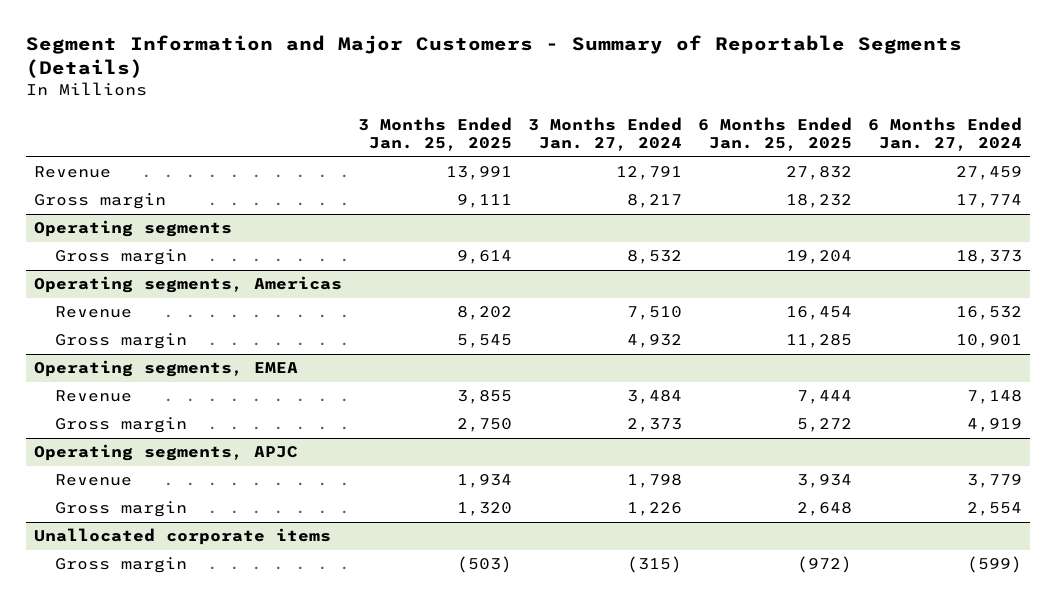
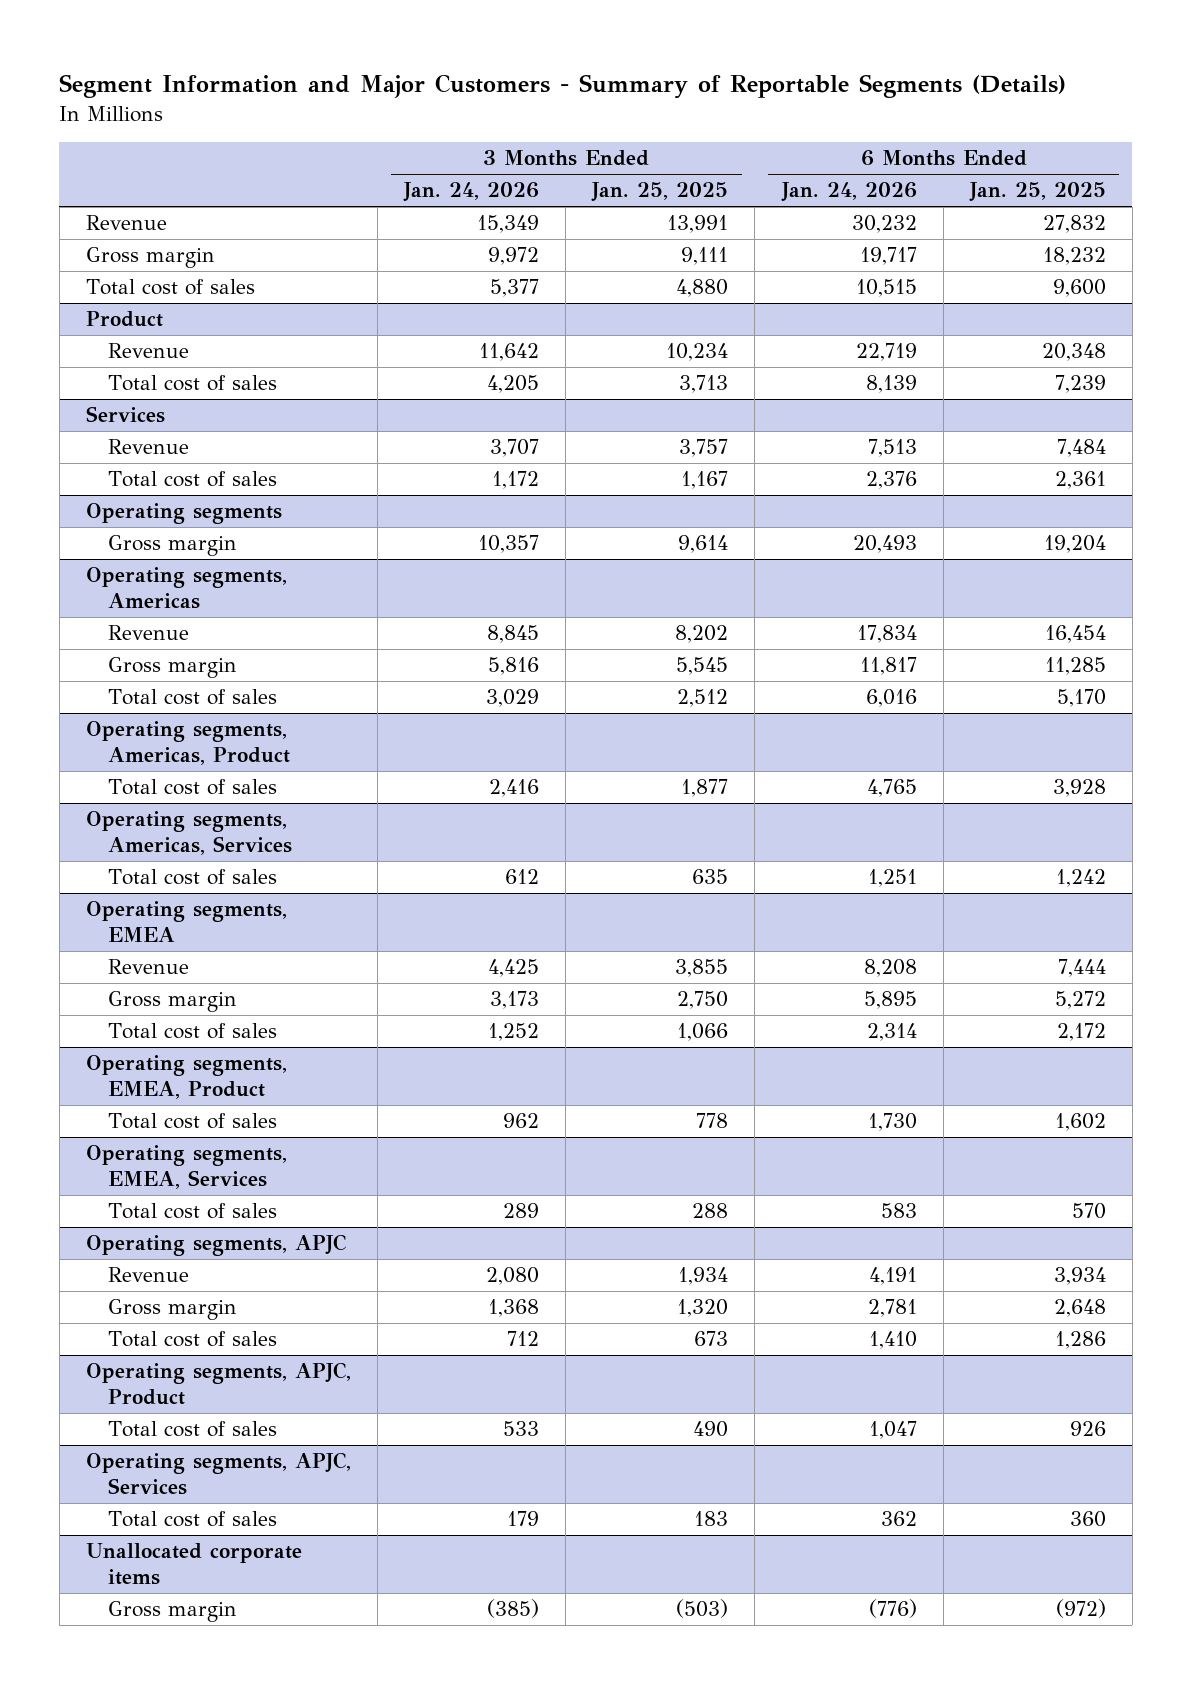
- | 3 Months Ended Jan. 25, 2025 | 3 Months Ended Jan. 27, 2024 | 6 Months Ended Jan. 25, 2025 | 6 Months Ended Jan. 27, 2024
+ | 3 Months Ended Jan. 24, 2026 | 3 Months Ended Jan. 25, 2025 | 6 Months Ended Jan. 24, 2026 | 6 Months Ended Jan. 25, 2025
+ Total cost of sales | 5,377 | 4,880 | 10,515 | 9,600
+ Product
+ Revenue | 11,642 | 10,234 | 22,719 | 20,348
+ Total cost of sales | 4,205 | 3,713 | 8,139 | 7,239
+ Services
+ Revenue | 3,707 | 3,757 | 7,513 | 7,484
+ Total cost of sales | 1,172 | 1,167 | 2,376 | 2,361
@ Operating segments, Americas
+ Total cost of sales | 3,029 | 2,512 | 6,016 | 5,170
+ Operating segments, Americas, Product
+ Total cost of sales | 2,416 | 1,877 | 4,765 | 3,928
+ Operating segments, Americas, Services
+ Total cost of sales | 612 | 635 | 1,251 | 1,242
@ Operating segments, EMEA
+ Total cost of sales | 1,252 | 1,066 | 2,314 | 2,172
+ Operating segments, EMEA, Product
+ Total cost of sales | 962 | 778 | 1,730 | 1,602
+ Operating segments, EMEA, Services
+ Total cost of sales | 289 | 288 | 583 | 570
@ Operating segments, APJC
+ Total cost of sales | 712 | 673 | 1,410 | 1,286
+ Operating segments, APJC, Product
+ Total cost of sales | 533 | 490 | 1,047 | 926
+ Operating segments, APJC, Services
+ Total cost of sales | 179 | 183 | 362 | 360

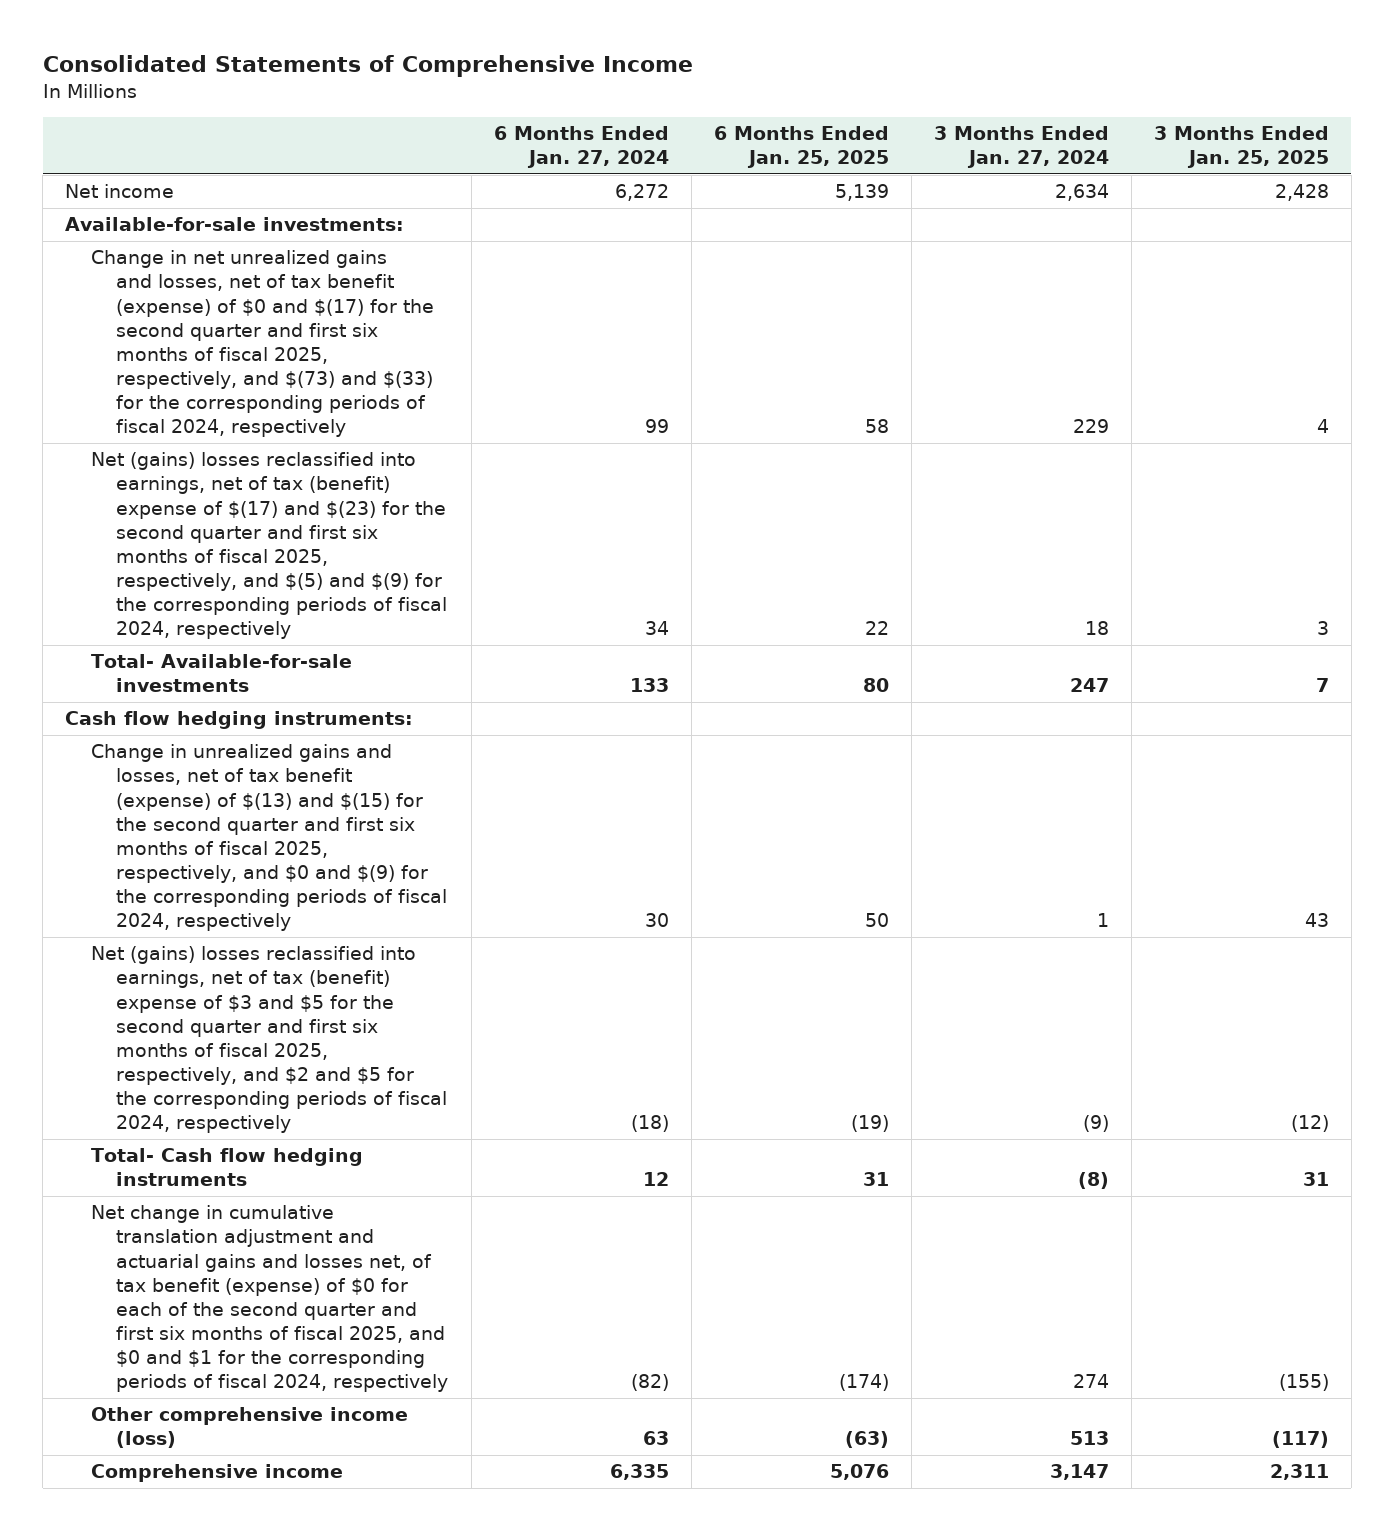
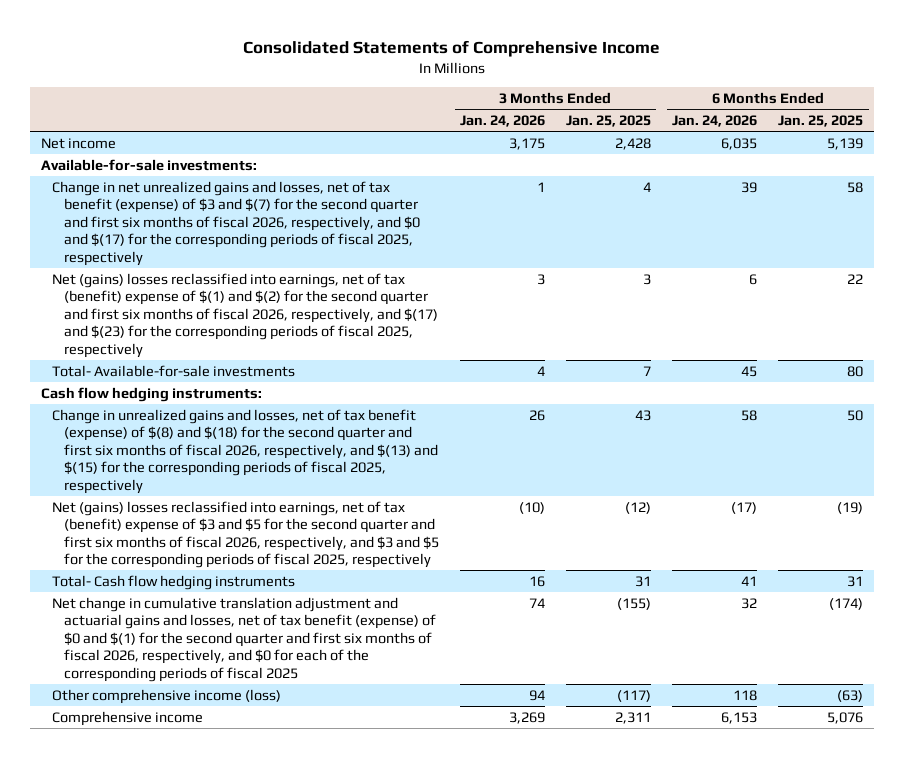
- | 6 Months Ended Jan. 27, 2024 | 6 Months Ended Jan. 25, 2025 | 3 Months Ended Jan. 27, 2024 | 3 Months Ended Jan. 25, 2025
+ | 3 Months Ended Jan. 24, 2026 | 3 Months Ended Jan. 25, 2025 | 6 Months Ended Jan. 24, 2026 | 6 Months Ended Jan. 25, 2025
- Change in net unrealized gains and losses, net of tax benefit (expense) of $0 and $(17) for the second quarter and first six months of fiscal 2025, respectively, and $(73) and $(33) for the corresponding periods of fiscal 2024, respectively | 99 | 58 | 229 | 4
- Net (gains) losses reclassified into earnings, net of tax (benefit) expense of $(17) and $(23) for the second quarter and first six months of fiscal 2025, respectively, and $(5) and $(9) for the corresponding periods of fiscal 2024, respectively | 34 | 22 | 18 | 3
+ Change in net unrealized gains and losses, net of tax benefit (expense) of $3 and $(7) for the second quarter and first six months of fiscal 2026, respectively, and $0 and $(17) for the corresponding periods of fiscal 2025, respectively | 1 | 4 | 39 | 58
+ Net (gains) losses reclassified into earnings, net of tax (benefit) expense of $(1) and $(2) for the second quarter and first six months of fiscal 2026, respectively, and $(17) and $(23) for the corresponding periods of fiscal 2025, respectively | 3 | 3 | 6 | 22
- Change in unrealized gains and losses, net of tax benefit (expense) of $(13) and $(15) for the second quarter and first six months of fiscal 2025, respectively, and $0 and $(9) for the corresponding periods of fiscal 2024, respectively | 30 | 50 | 1 | 43
- Net (gains) losses reclassified into earnings, net of tax (benefit) expense of $3 and $5 for the second quarter and first six months of fiscal 2025, respectively, and $2 and $5 for the corresponding periods of fiscal 2024, respectively | (18) | (19) | (9) | (12)
+ Change in unrealized gains and losses, net of tax benefit (expense) of $(8) and $(18) for the second quarter and first six months of fiscal 2026, respectively, and $(13) and $(15) for the corresponding periods of fiscal 2025, respectively | 26 | 43 | 58 | 50
+ Net (gains) losses reclassified into earnings, net of tax (benefit) expense of $3 and $5 for the second quarter and first six months of fiscal 2026, respectively, and $3 and $5 for the corresponding periods of fiscal 2025, respectively | (10) | (12) | (17) | (19)
- Net change in cumulative translation adjustment and actuarial gains and losses net, of tax benefit (expense) of $0 for each of the second quarter and first six months of fiscal 2025, and $0 and $1 for the corresponding periods of fiscal 2024, respectively | (82) | (174) | 274 | (155)
+ Net change in cumulative translation adjustment and actuarial gains and losses, net of tax benefit (expense) of $0 and $(1) for the second quarter and first six months of fiscal 2026, respectively, and $0 for each of the corresponding periods of fiscal 2025 | 74 | (155) | 32 | (174)

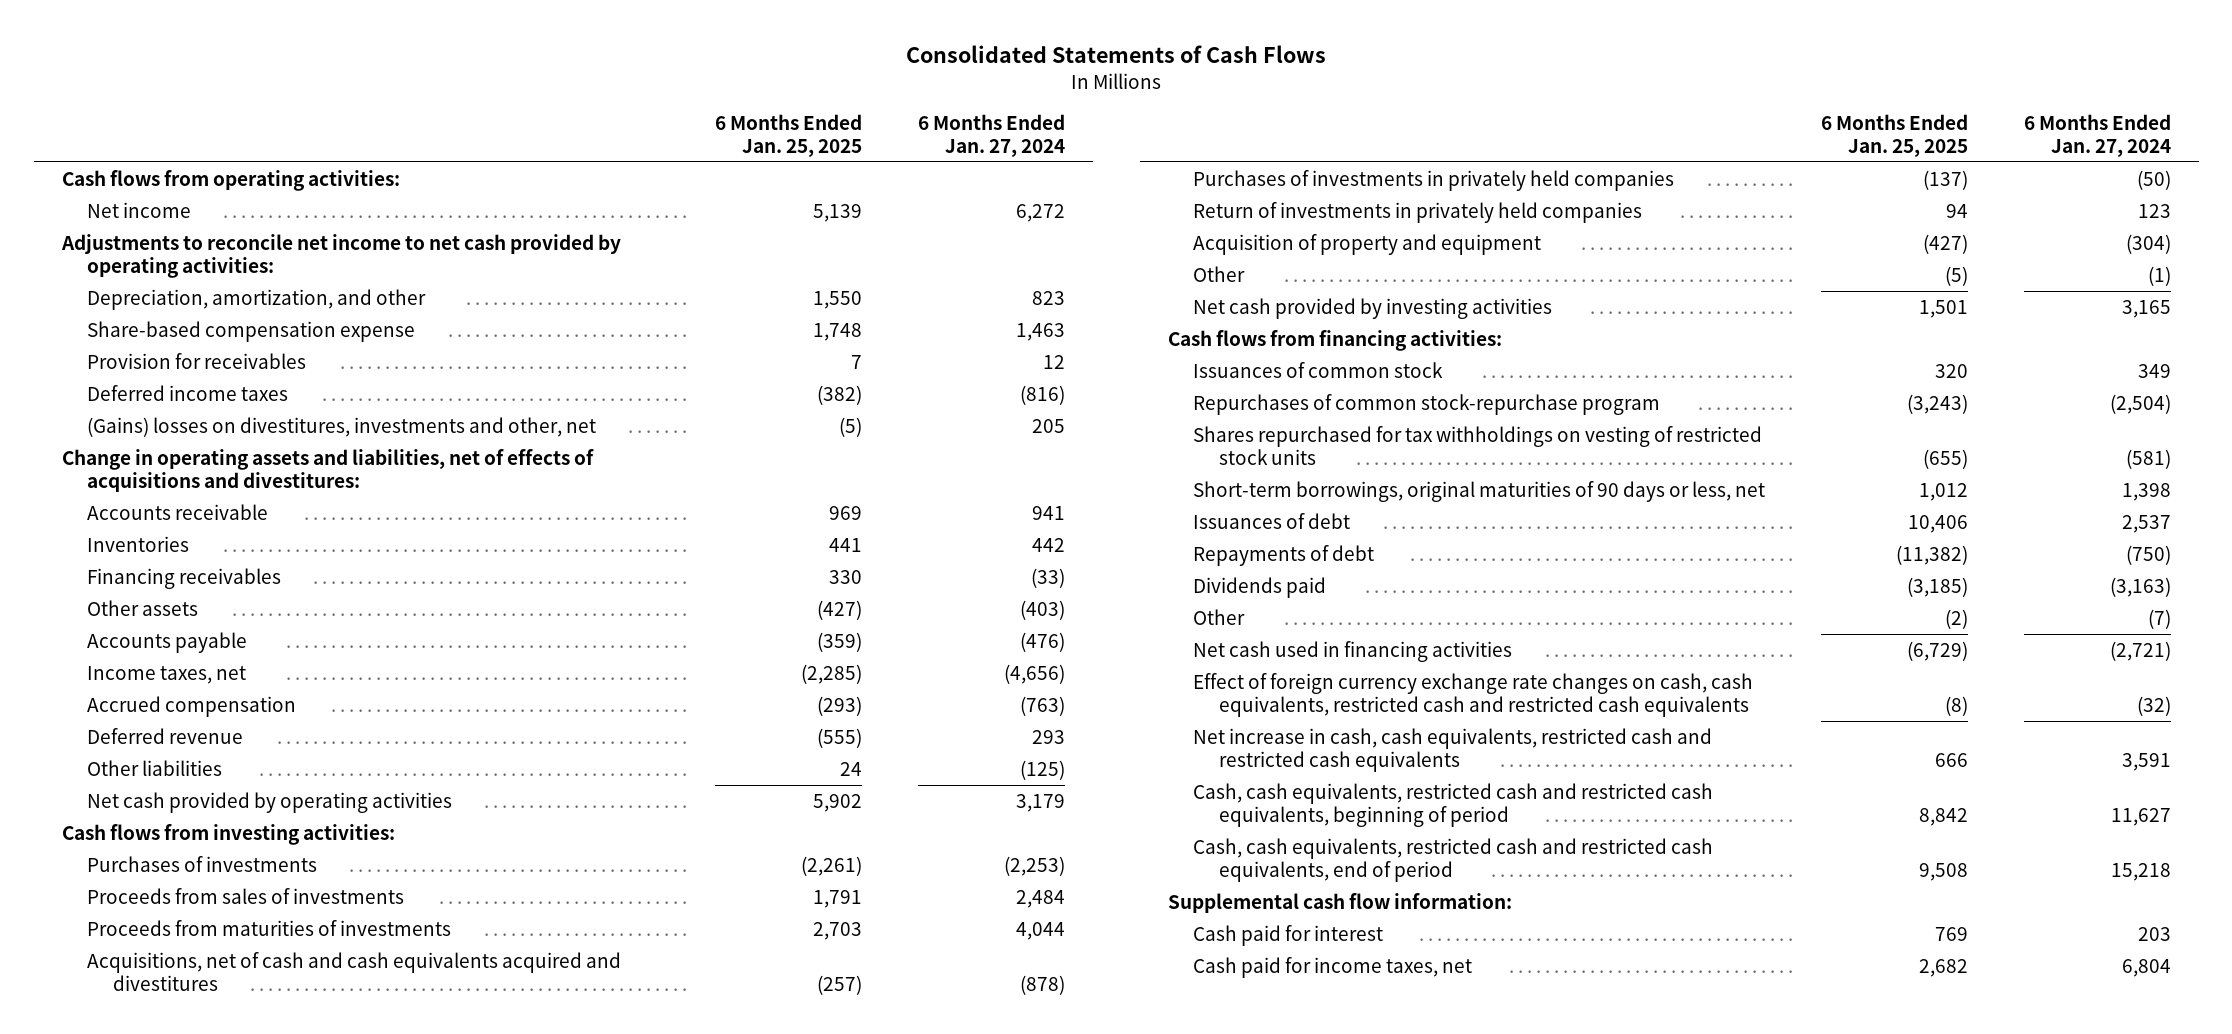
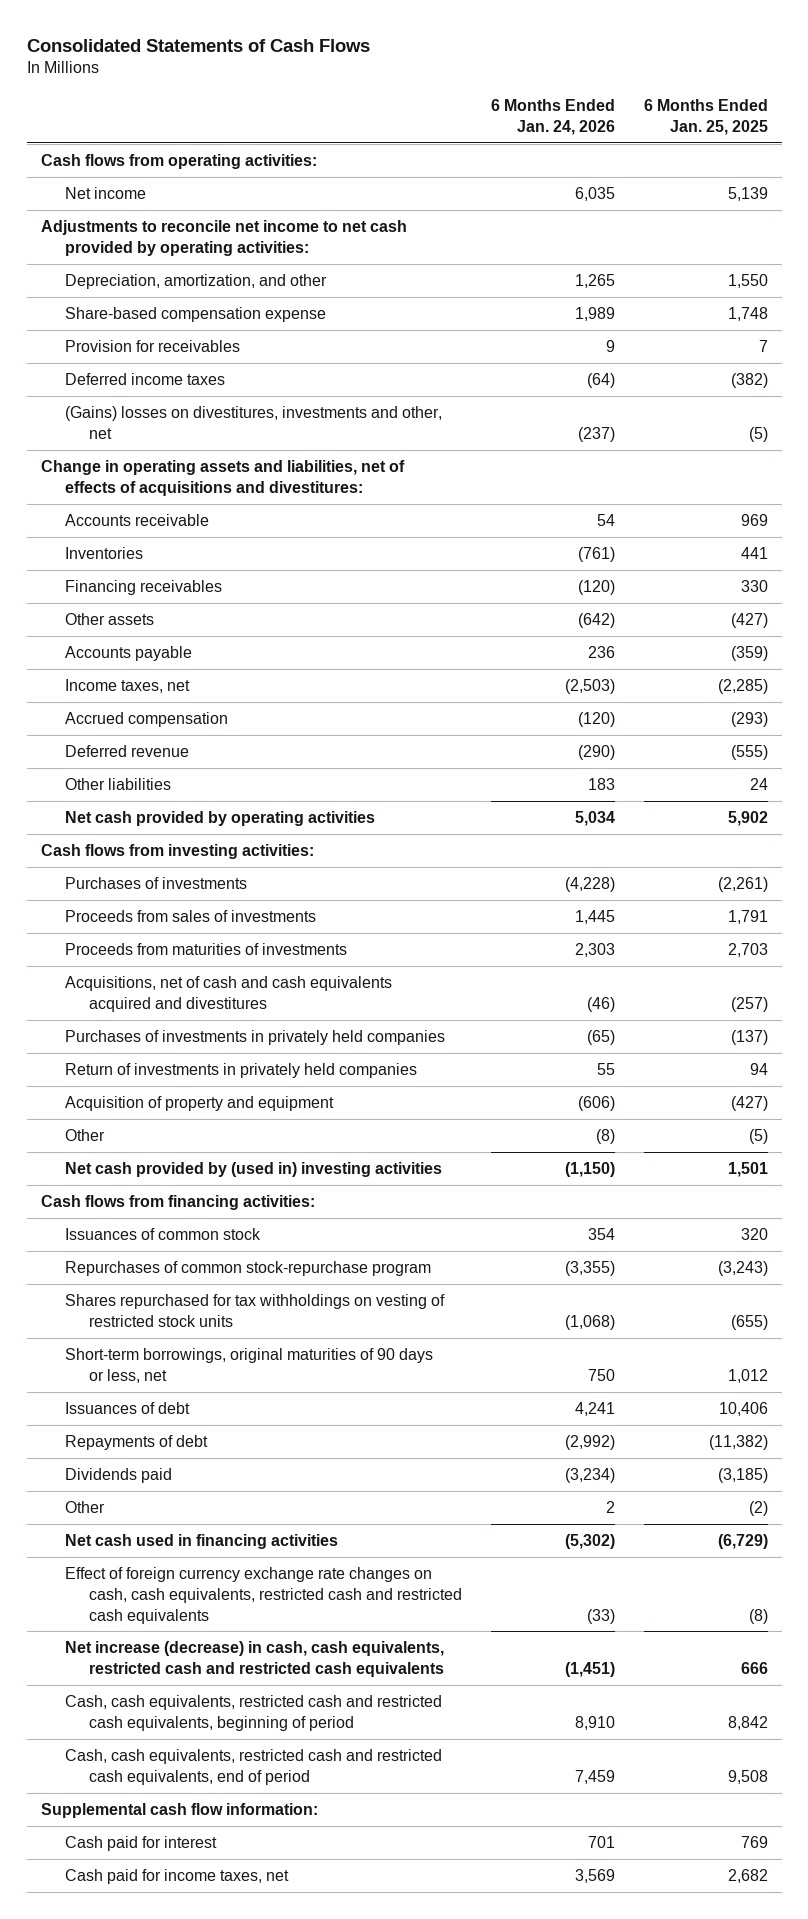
- | 6 Months Ended Jan. 25, 2025 | 6 Months Ended Jan. 27, 2024
+ | 6 Months Ended Jan. 24, 2026 | 6 Months Ended Jan. 25, 2025
- Net cash provided by investing activities | 1,501 | 3,165
+ Net cash provided by (used in) investing activities | (1,150) | 1,501
- Net increase in cash, cash equivalents, restricted cash and restricted cash equivalents | 666 | 3,591
+ Net increase (decrease) in cash, cash equivalents, restricted cash and restricted cash equivalents | (1,451) | 666

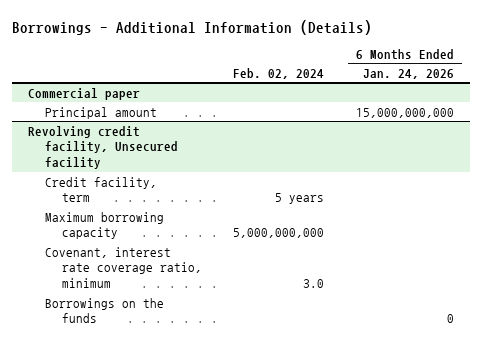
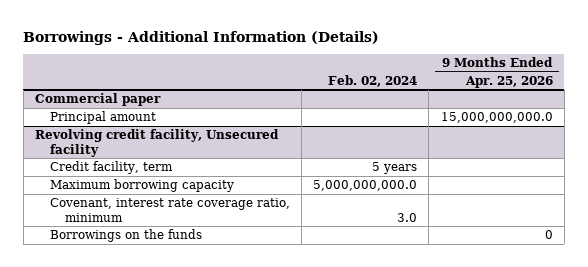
- | Feb. 02, 2024 | 6 Months Ended Jan. 24, 2026
+ | Feb. 02, 2024 | 9 Months Ended Apr. 25, 2026
@ Revolving credit facility, Unsecured facility
- Maximum borrowing capacity | 5,000,000,000 |
+ Maximum borrowing capacity | 5,000,000,000.0 |

